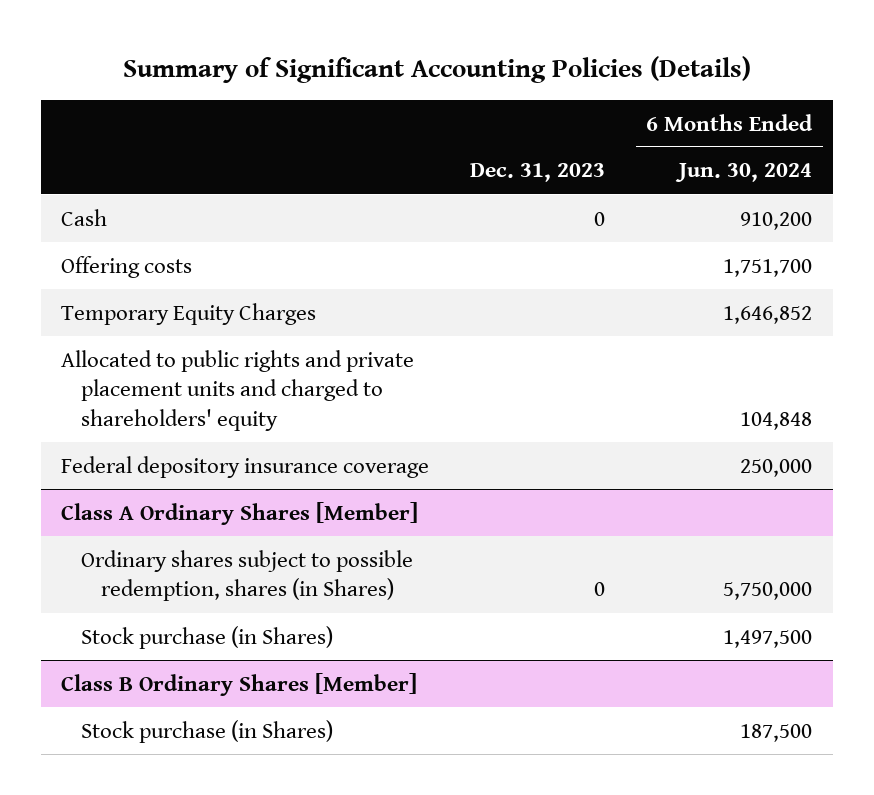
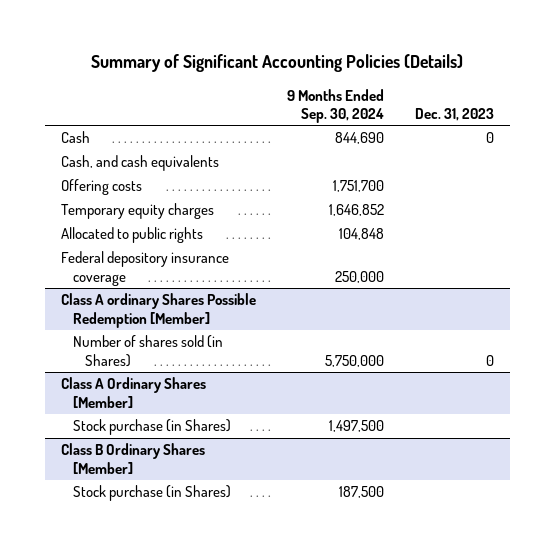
- | Dec. 31, 2023 | 6 Months Ended Jun. 30, 2024
+ | 9 Months Ended Sep. 30, 2024 | Dec. 31, 2023
+ Cash, and cash equivalents
- Temporary Equity Charges | | 1,646,852
- Allocated to public rights and private placement units and charged to shareholders' equity | | 104,848
+ Temporary equity charges | 1,646,852 |
+ Allocated to public rights | 104,848 |
+ Class A ordinary Shares Possible Redemption [Member]
+ Number of shares sold (in Shares) | 5,750,000 | 0
@ Class A Ordinary Shares [Member]
- Ordinary shares subject to possible redemption, shares (in Shares) | 0 | 5,750,000

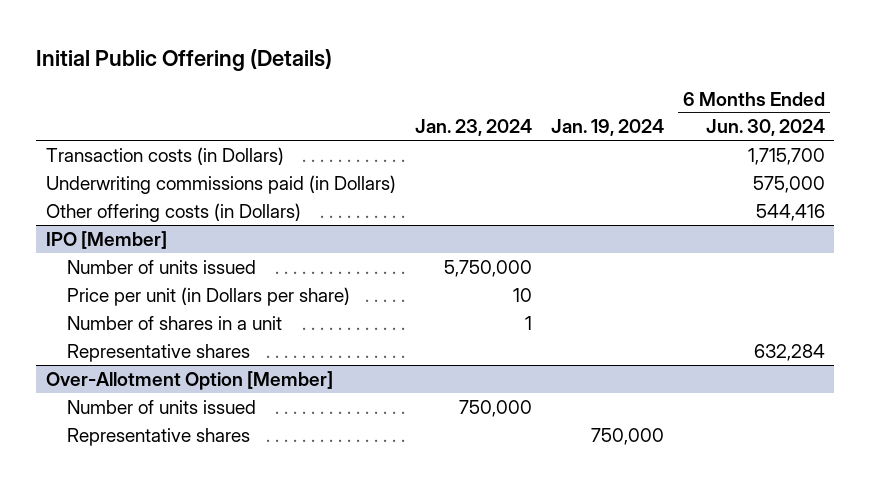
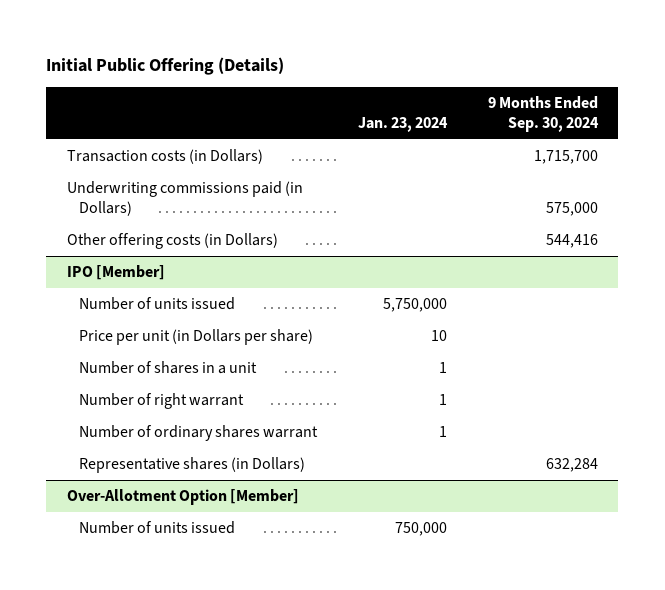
- | Jan. 23, 2024 | Jan. 19, 2024 | 6 Months Ended Jun. 30, 2024
+ | Jan. 23, 2024 | 9 Months Ended Sep. 30, 2024
@ IPO [Member]
- Representative shares | | | 632,284
+ Number of right warrant | 1 |
+ Number of ordinary shares warrant | 1 |
+ Representative shares (in Dollars) | | 632,284
@ Over-Allotment Option [Member]
- Representative shares | | 750,000 |

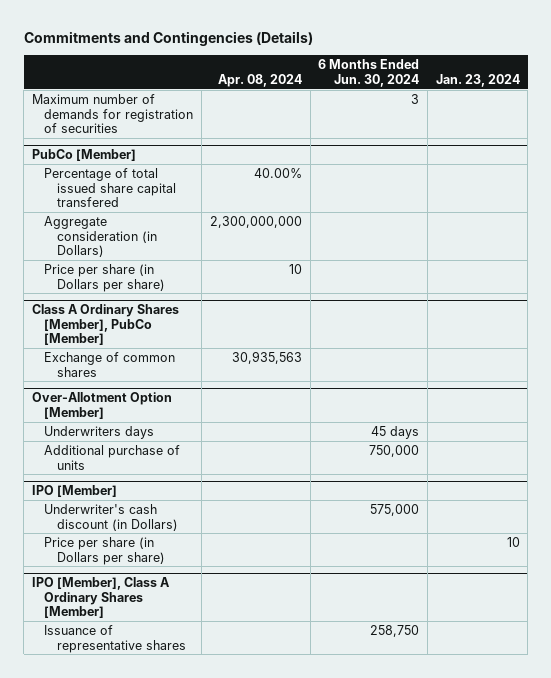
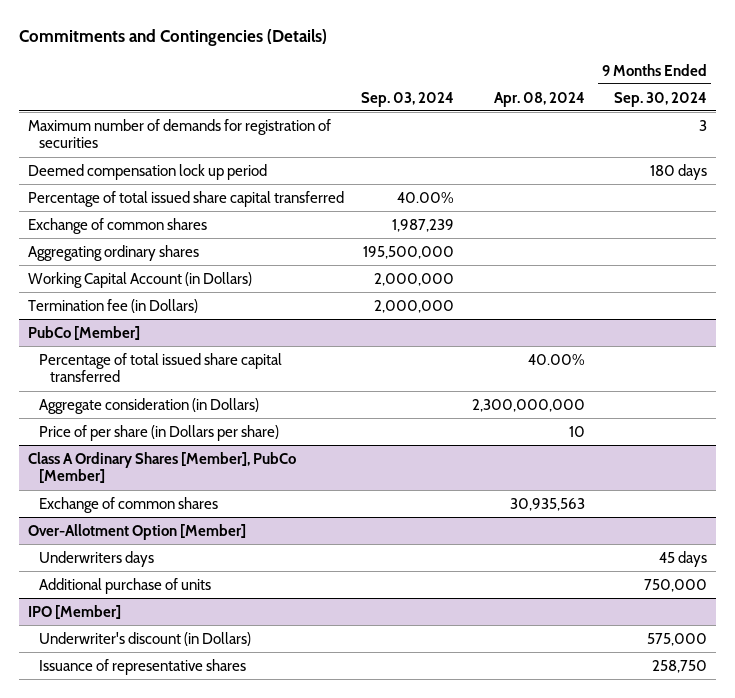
- | Apr. 08, 2024 | 6 Months Ended Jun. 30, 2024 | Jan. 23, 2024
+ | Sep. 03, 2024 | Apr. 08, 2024 | 9 Months Ended Sep. 30, 2024
+ Deemed compensation lock up period | | | 180 days
+ Percentage of total issued share capital transferred | 40.00% | |
+ Exchange of common shares | 1,987,239 | |
+ Aggregating ordinary shares | 195,500,000 | |
+ Working Capital Account (in Dollars) | 2,000,000 | |
+ Termination fee (in Dollars) | 2,000,000 | |
@ PubCo [Member]
- Percentage of total issued share capital transfered | 40.00% | |
+ Percentage of total issued share capital transferred | | 40.00% |
- Price per share (in Dollars per share) | 10 | |
+ Price of per share (in Dollars per share) | | 10 |
@ IPO [Member]
- Underwriter's cash discount (in Dollars) | | 575,000 |
- Price per share (in Dollars per share) | | | 10
- IPO [Member], Class A Ordinary Shares [Member]
- Issuance of representative shares | | 258,750 |
@ IPO [Member]
+ Underwriter's discount (in Dollars) | | | 575,000
+ Issuance of representative shares | | | 258,750

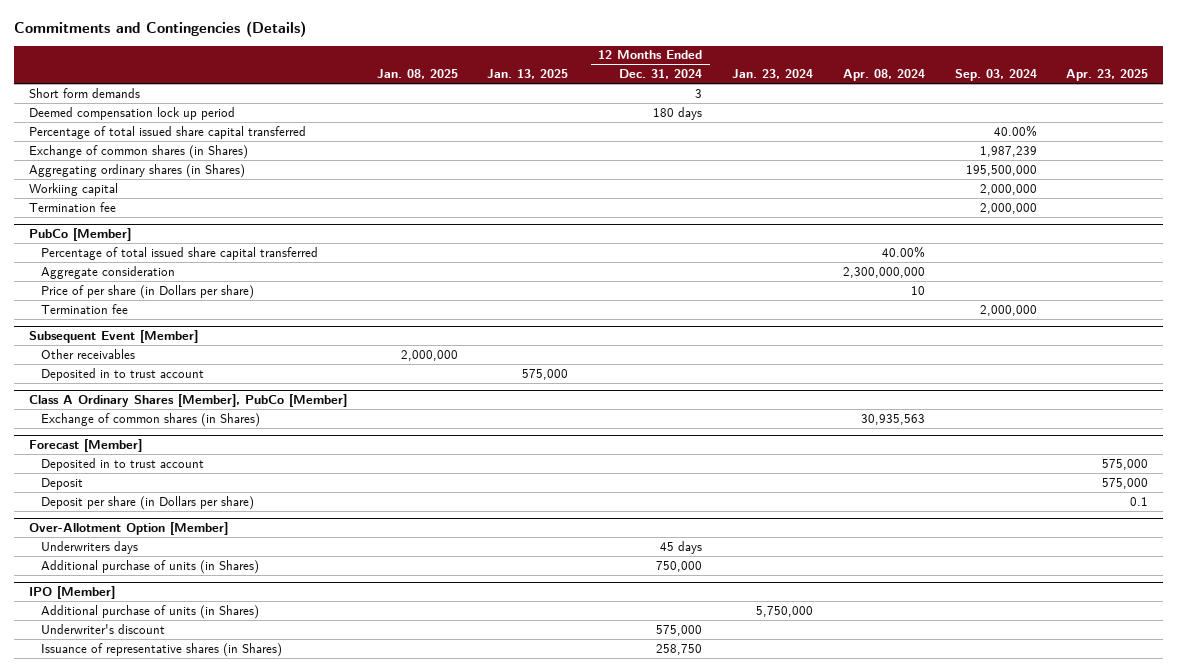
- | Sep. 03, 2024 | Apr. 08, 2024 | 9 Months Ended Sep. 30, 2024
+ | Jan. 08, 2025 | Jan. 13, 2025 | 12 Months Ended Dec. 31, 2024 | Jan. 23, 2024 | Apr. 08, 2024 | Sep. 03, 2024 | Apr. 23, 2025
- Maximum number of demands for registration of securities | | | 3
+ Short form demands | | | 3 | | | |
- Exchange of common shares | 1,987,239 | |
- Aggregating ordinary shares | 195,500,000 | |
- Working Capital Account (in Dollars) | 2,000,000 | |
- Termination fee (in Dollars) | 2,000,000 | |
+ Exchange of common shares (in Shares) | | | | | | 1,987,239 |
+ Aggregating ordinary shares (in Shares) | | | | | | 195,500,000 |
+ Workiing capital | | | | | | 2,000,000 |
+ Termination fee | | | | | | 2,000,000 |
@ PubCo [Member]
- Aggregate consideration (in Dollars) | | 2,300,000,000 |
+ Aggregate consideration | | | | | 2,300,000,000 | |
+ Termination fee | | | | | | 2,000,000 |
+ Subsequent Event [Member]
+ Other receivables | 2,000,000 | | | | | |
+ Deposited in to trust account | | 575,000 | | | | |
@ Class A Ordinary Shares [Member], PubCo [Member]
- Exchange of common shares | | 30,935,563 |
+ Exchange of common shares (in Shares) | | | | | 30,935,563 | |
+ Forecast [Member]
+ Deposited in to trust account | | | | | | | 575,000
+ Deposit | | | | | | | 575,000
+ Deposit per share (in Dollars per share) | | | | | | | 0.1
@ Over-Allotment Option [Member]
- Additional purchase of units | | | 750,000
+ Additional purchase of units (in Shares) | | | 750,000 | | | |
@ IPO [Member]
- Underwriter's discount (in Dollars) | | | 575,000
- Issuance of representative shares | | | 258,750
+ Additional purchase of units (in Shares) | | | | 5,750,000 | | |
+ Underwriter's discount | | | 575,000 | | | |
+ Issuance of representative shares (in Shares) | | | 258,750 | | | |

